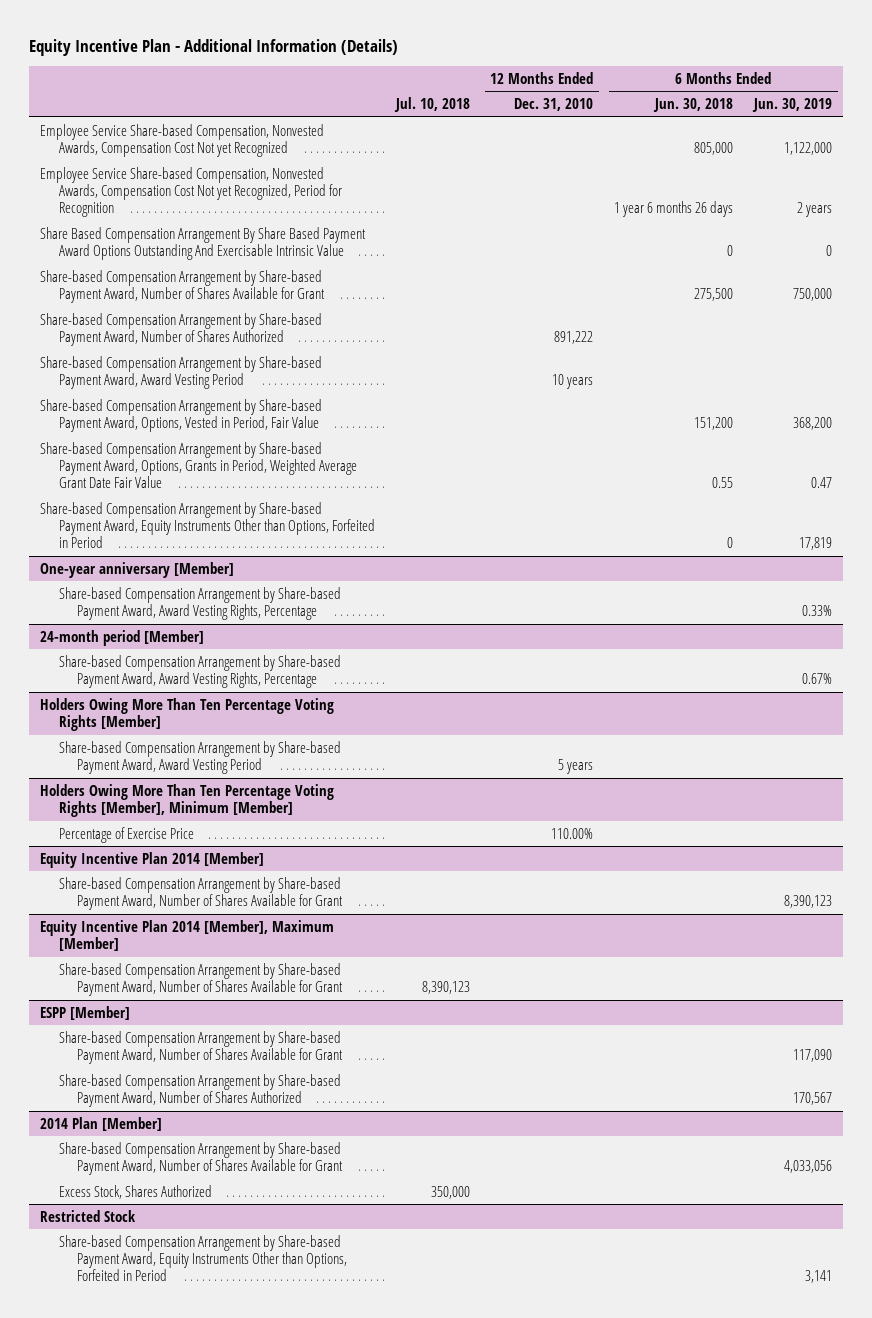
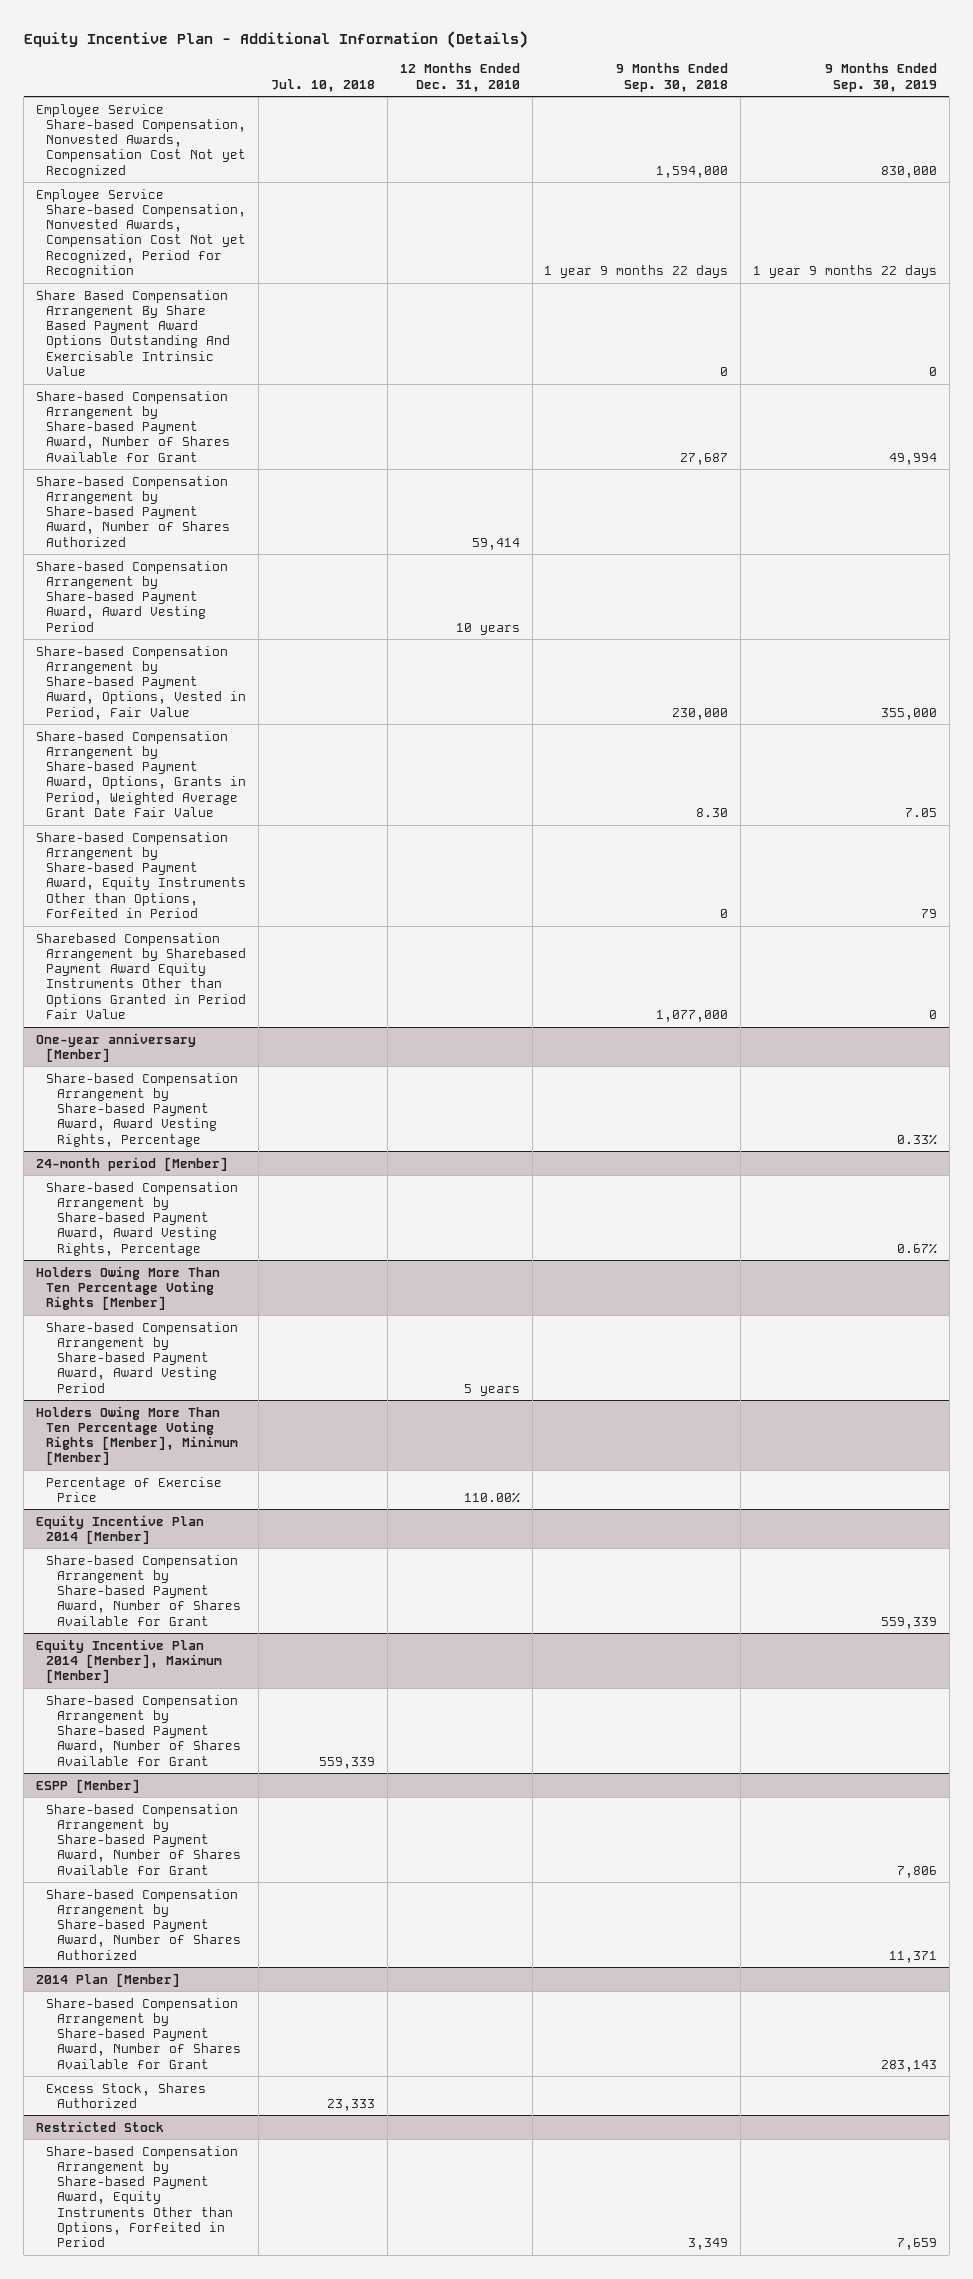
- | Jul. 10, 2018 | 12 Months Ended Dec. 31, 2010 | 6 Months Ended Jun. 30, 2018 | 6 Months Ended Jun. 30, 2019
+ | Jul. 10, 2018 | 12 Months Ended Dec. 31, 2010 | 9 Months Ended Sep. 30, 2018 | 9 Months Ended Sep. 30, 2019
- Share-based Compensation Arrangement by Share-based Payment Award, Number of Shares Authorized | | 891,222 | |
+ Share-based Compensation Arrangement by Share-based Payment Award, Number of Shares Authorized | | 59,414 | |
+ Sharebased Compensation Arrangement by Sharebased Payment Award Equity Instruments Other than Options Granted in Period Fair Value | | | 1,077,000 | 0
@ Equity Incentive Plan 2014 [Member], Maximum [Member]
- Share-based Compensation Arrangement by Share-based Payment Award, Number of Shares Available for Grant | 8,390,123 | | |
+ Share-based Compensation Arrangement by Share-based Payment Award, Number of Shares Available for Grant | 559,339 | | |
@ 2014 Plan [Member]
- Excess Stock, Shares Authorized | 350,000 | | |
+ Excess Stock, Shares Authorized | 23,333 | | |

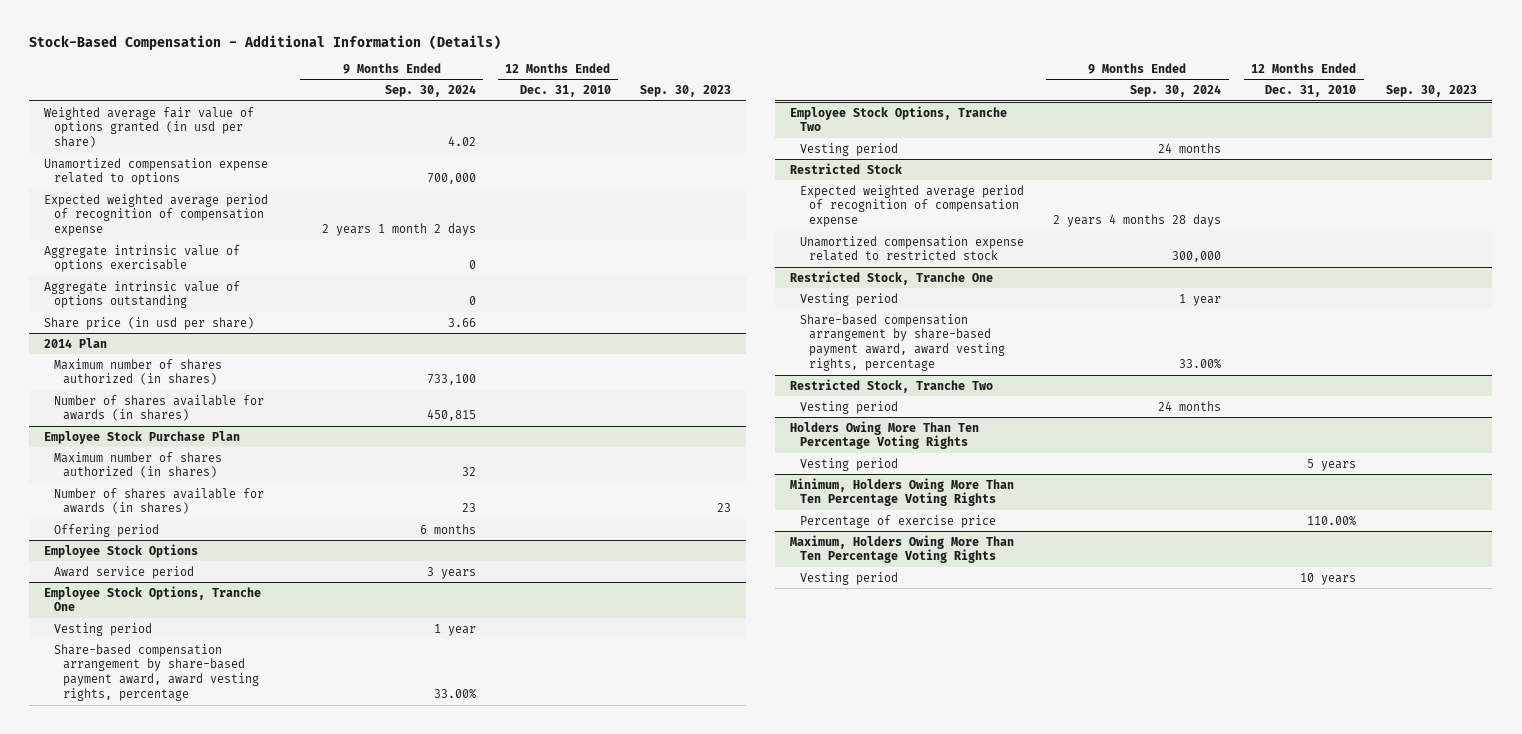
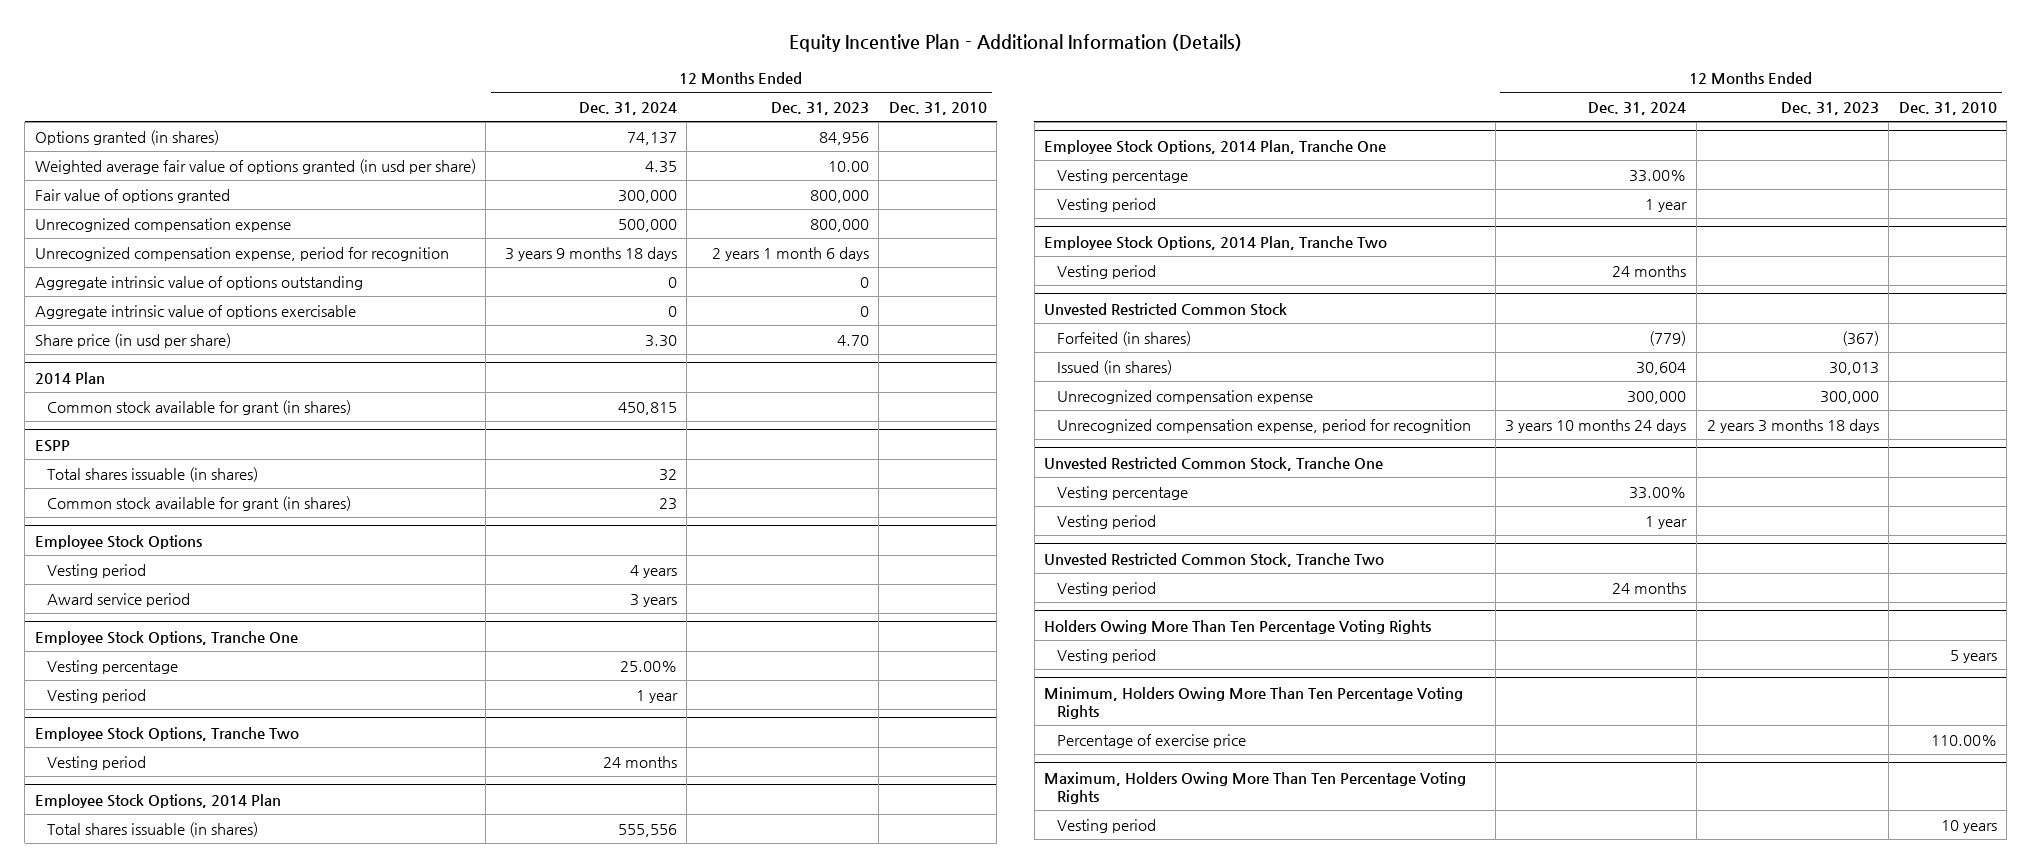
- Stock-Based Compensation - Additional Information (Details)
+ Equity Incentive Plan - Additional Information (Details)
- | 9 Months Ended Sep. 30, 2024 | 12 Months Ended Dec. 31, 2010 | Sep. 30, 2023
+ | 12 Months Ended Dec. 31, 2024 | 12 Months Ended Dec. 31, 2023 | 12 Months Ended Dec. 31, 2010
+ Options granted (in shares) | 74,137 | 84,956 |
- Unamortized compensation expense related to options | 700,000 | |
- Expected weighted average period of recognition of compensation expense | 2 years 1 month 2 days | |
+ Fair value of options granted | 300,000 | 800,000 |
+ Unrecognized compensation expense | 500,000 | 800,000 |
+ Unrecognized compensation expense, period for recognition | 3 years 9 months 18 days | 2 years 1 month 6 days |
moved down: Aggregate intrinsic value of options exercisable | 0 | 0 |
@ 2014 Plan
- Maximum number of shares authorized (in shares) | 733,100 | |
- Number of shares available for awards (in shares) | 450,815 | |
- Employee Stock Purchase Plan
- Maximum number of shares authorized (in shares) | 32 | |
- Number of shares available for awards (in shares) | 23 | | 23
- Offering period | 6 months | |
@ 2014 Plan
+ Common stock available for grant (in shares) | 450,815 | |
+ ESPP
+ Total shares issuable (in shares) | 32 | |
+ Common stock available for grant (in shares) | 23 | |
@ Employee Stock Options
+ Vesting period | 4 years | |
@ Employee Stock Options, Tranche One
+ Vesting percentage | 25.00% | |
- Share-based compensation arrangement by share-based payment award, award vesting rights, percentage | 33.00% | |
- Restricted Stock
- Expected weighted average period of recognition of compensation expense | 2 years 4 months 28 days | |
- Unamortized compensation expense related to restricted stock | 300,000 | |
- Restricted Stock, Tranche One
+ Employee Stock Options, 2014 Plan
+ Total shares issuable (in shares) | 555,556 | |
+ Employee Stock Options, 2014 Plan, Tranche One
+ Vesting percentage | 33.00% | |
+ Vesting period | 1 year | |
+ Employee Stock Options, 2014 Plan, Tranche Two
+ Vesting period | 24 months | |
+ Unvested Restricted Common Stock
+ Forfeited (in shares) | (779) | (367) |
+ Issued (in shares) | 30,604 | 30,013 |
+ Unrecognized compensation expense | 300,000 | 300,000 |
+ Unrecognized compensation expense, period for recognition | 3 years 10 months 24 days | 2 years 3 months 18 days |
+ Unvested Restricted Common Stock, Tranche One
+ Vesting percentage | 33.00% | |
- Share-based compensation arrangement by share-based payment award, award vesting rights, percentage | 33.00% | |
- Restricted Stock, Tranche Two
+ Unvested Restricted Common Stock, Tranche Two

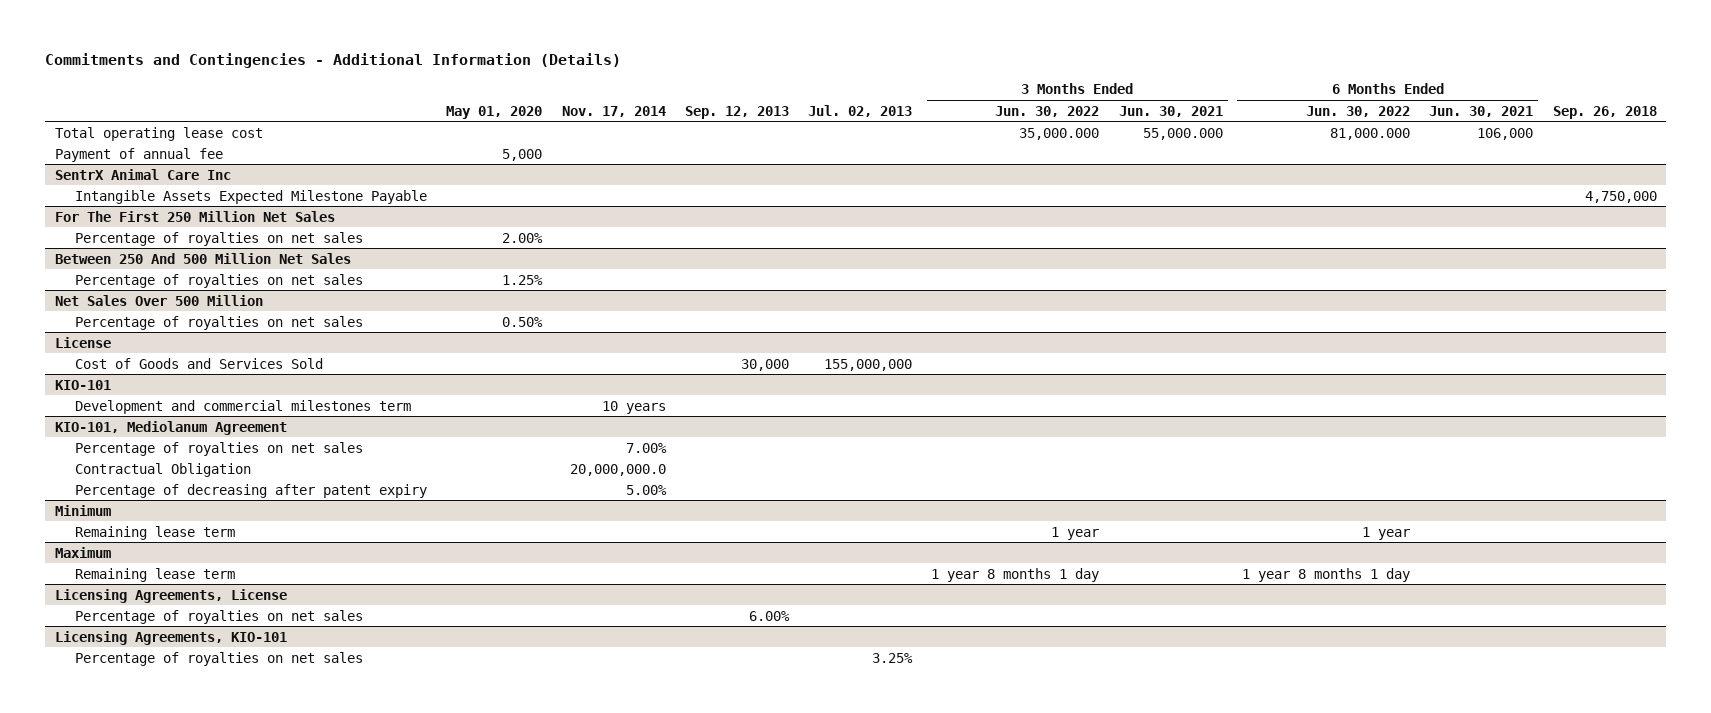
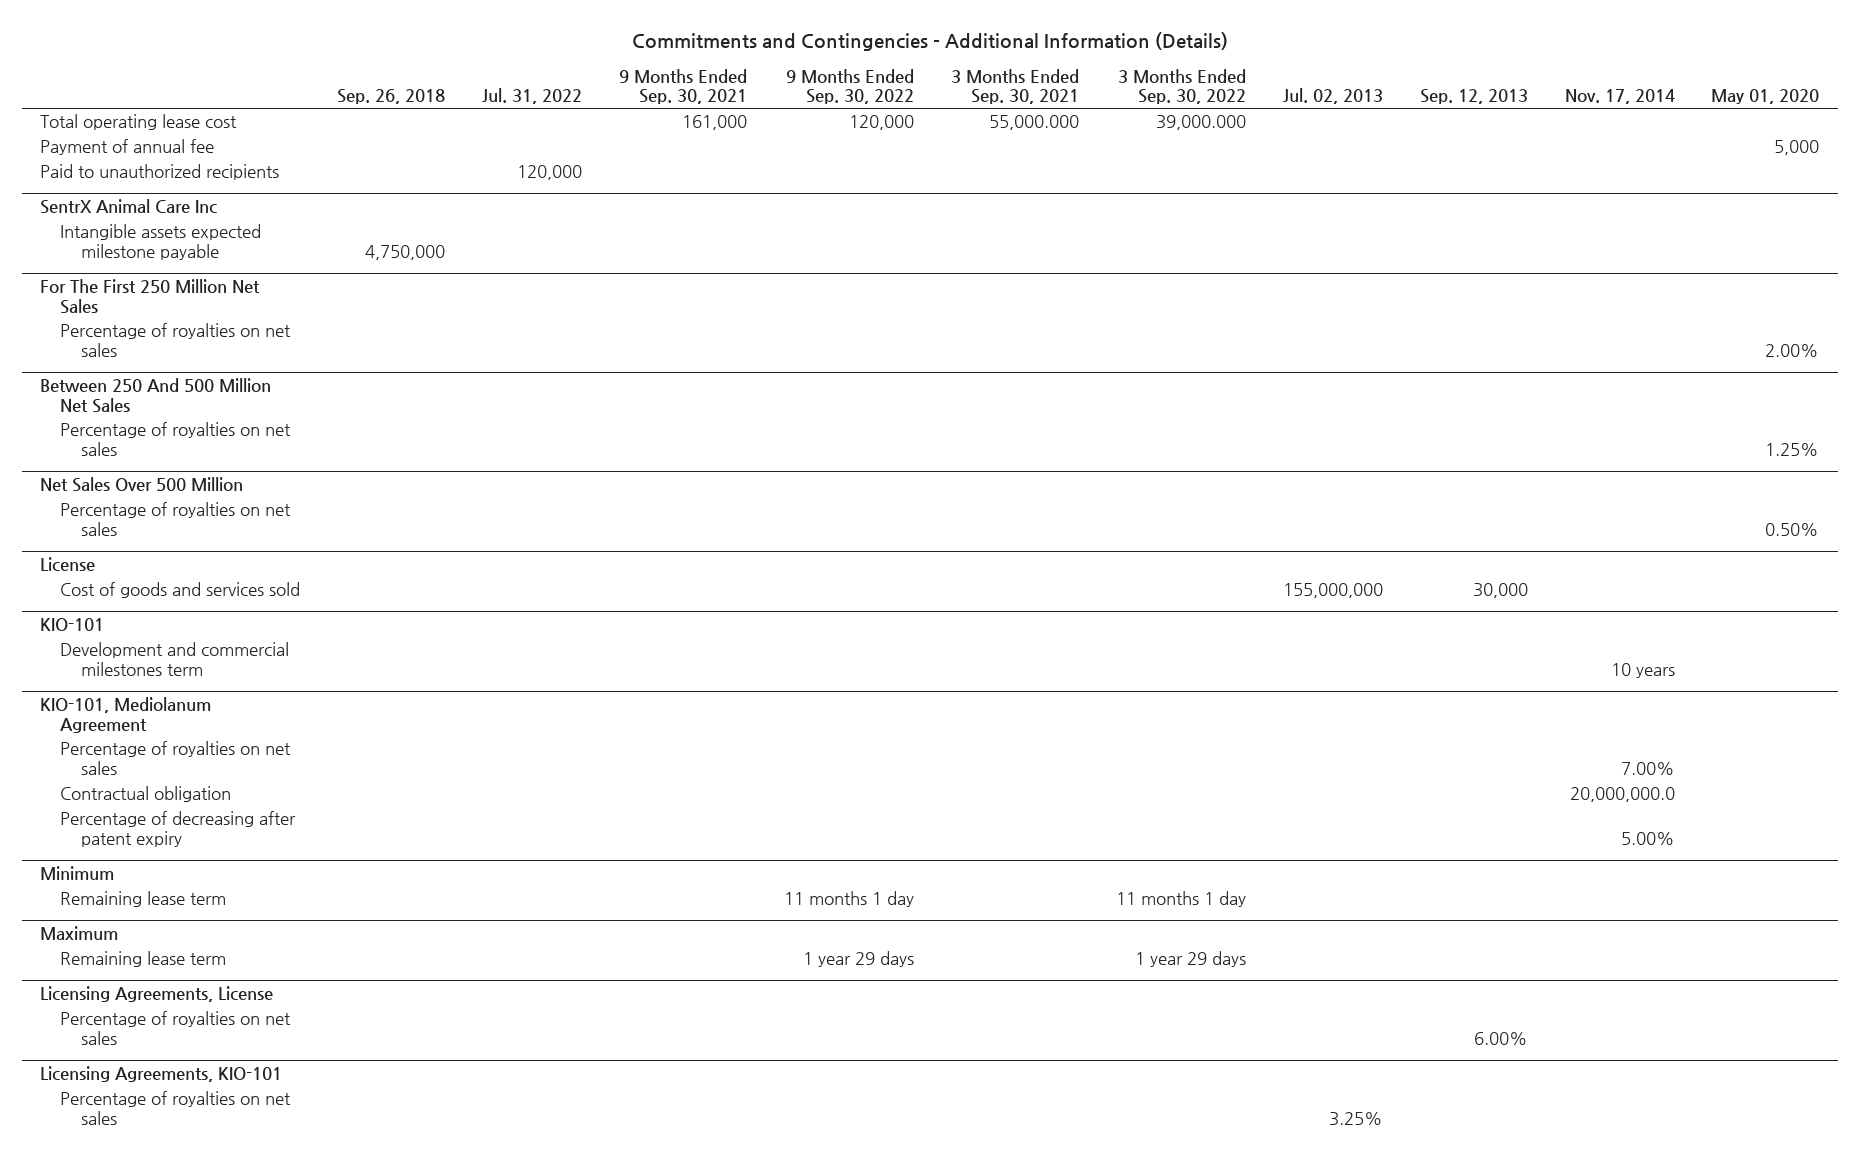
- | May 01, 2020 | Nov. 17, 2014 | Sep. 12, 2013 | Jul. 02, 2013 | 3 Months Ended Jun. 30, 2022 | 3 Months Ended Jun. 30, 2021 | 6 Months Ended Jun. 30, 2022 | 6 Months Ended Jun. 30, 2021 | Sep. 26, 2018
+ | Sep. 26, 2018 | Jul. 31, 2022 | 9 Months Ended Sep. 30, 2021 | 9 Months Ended Sep. 30, 2022 | 3 Months Ended Sep. 30, 2021 | 3 Months Ended Sep. 30, 2022 | Jul. 02, 2013 | Sep. 12, 2013 | Nov. 17, 2014 | May 01, 2020
+ Paid to unauthorized recipients | | 120,000 | | | | | | | |
@ SentrX Animal Care Inc
- Intangible Assets Expected Milestone Payable | | | | | | | | | 4,750,000
+ Intangible assets expected milestone payable | 4,750,000 | | | | | | | | |
@ License
- Cost of Goods and Services Sold | | | 30,000 | 155,000,000 | | | | |
+ Cost of goods and services sold | | | | | | | 155,000,000 | 30,000 | |
@ KIO-101, Mediolanum Agreement
- Contractual Obligation | | 20,000,000.0 | | | | | | |
+ Contractual obligation | | | | | | | | | 20,000,000.0 |

